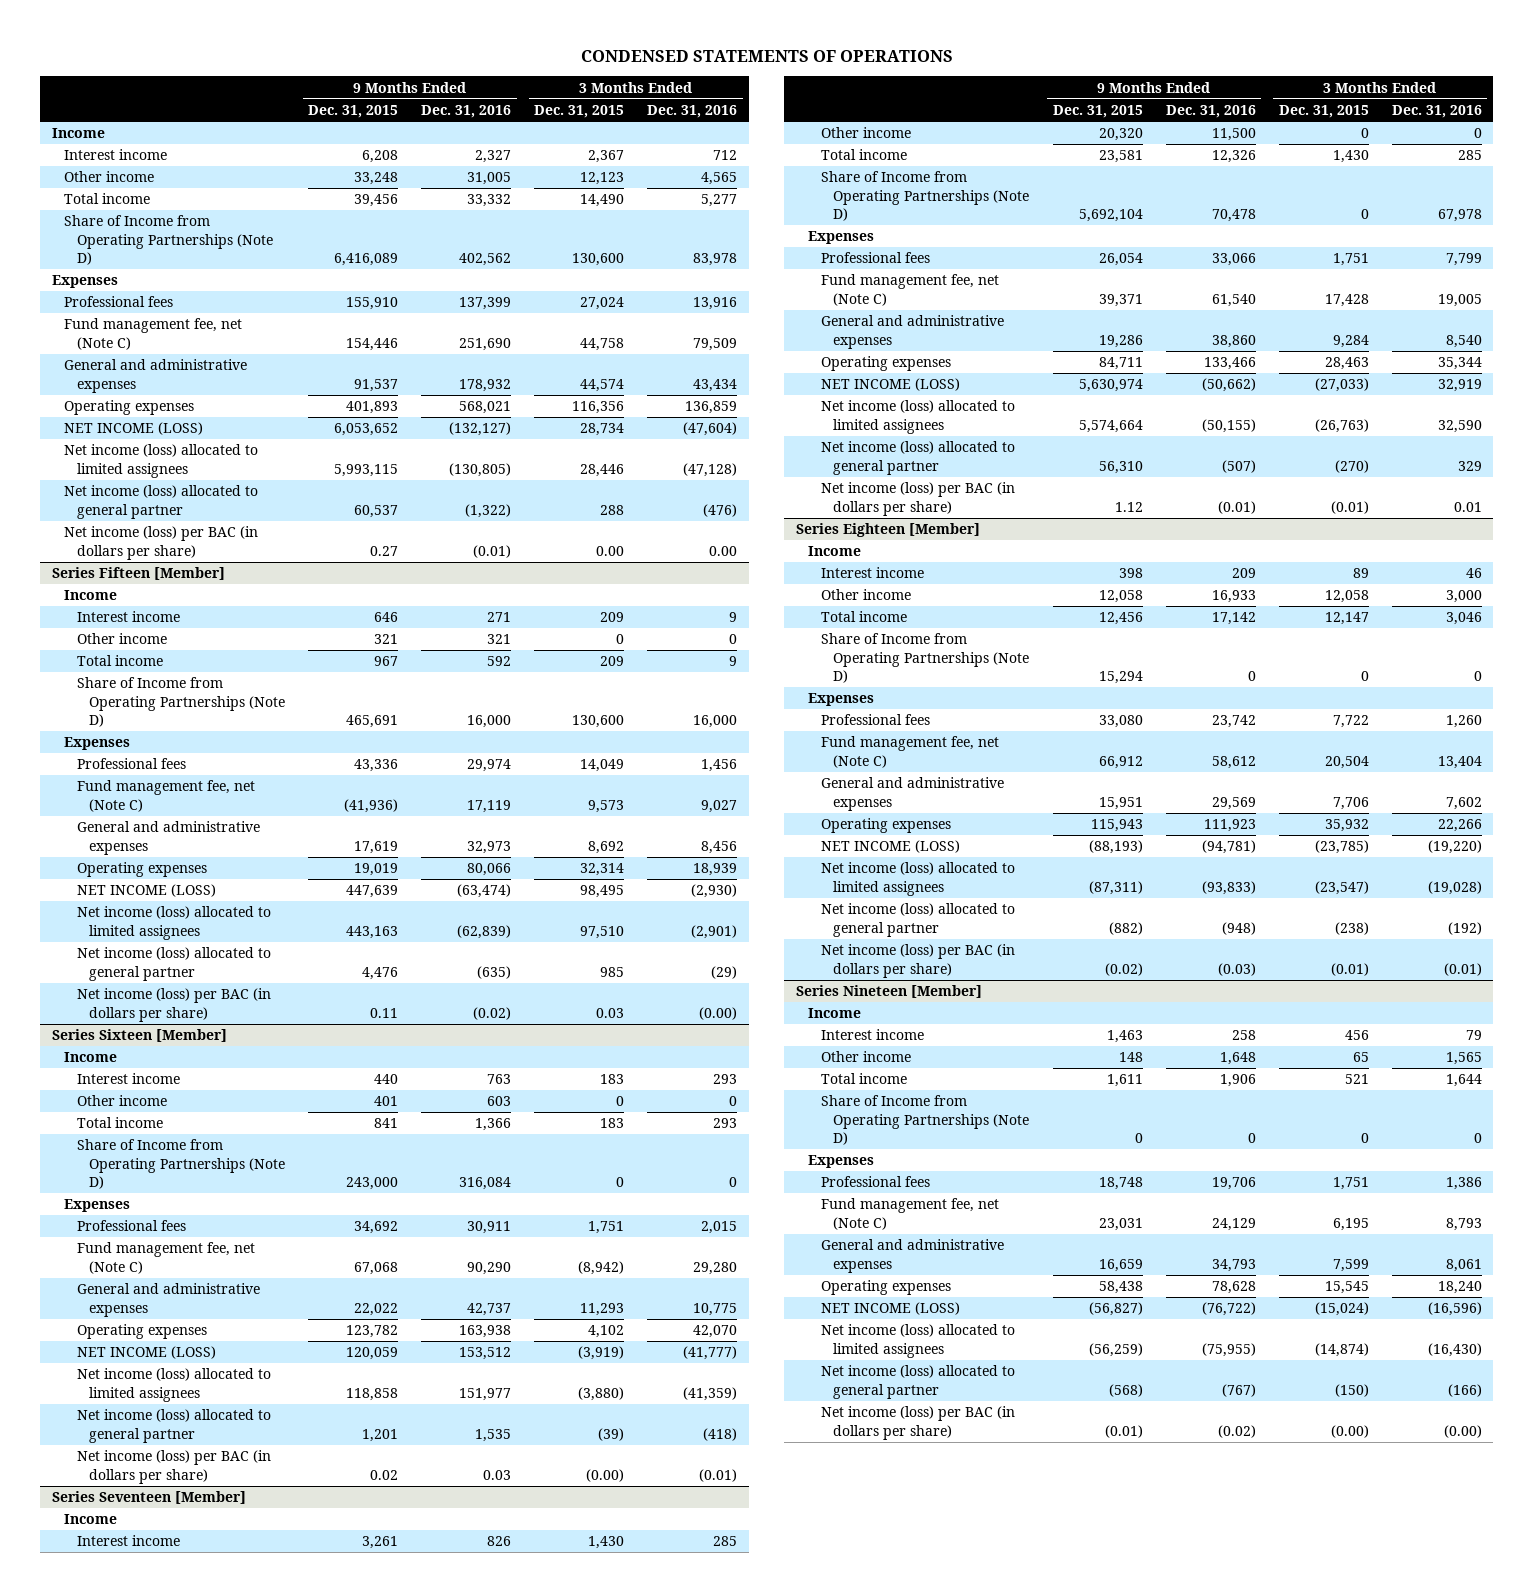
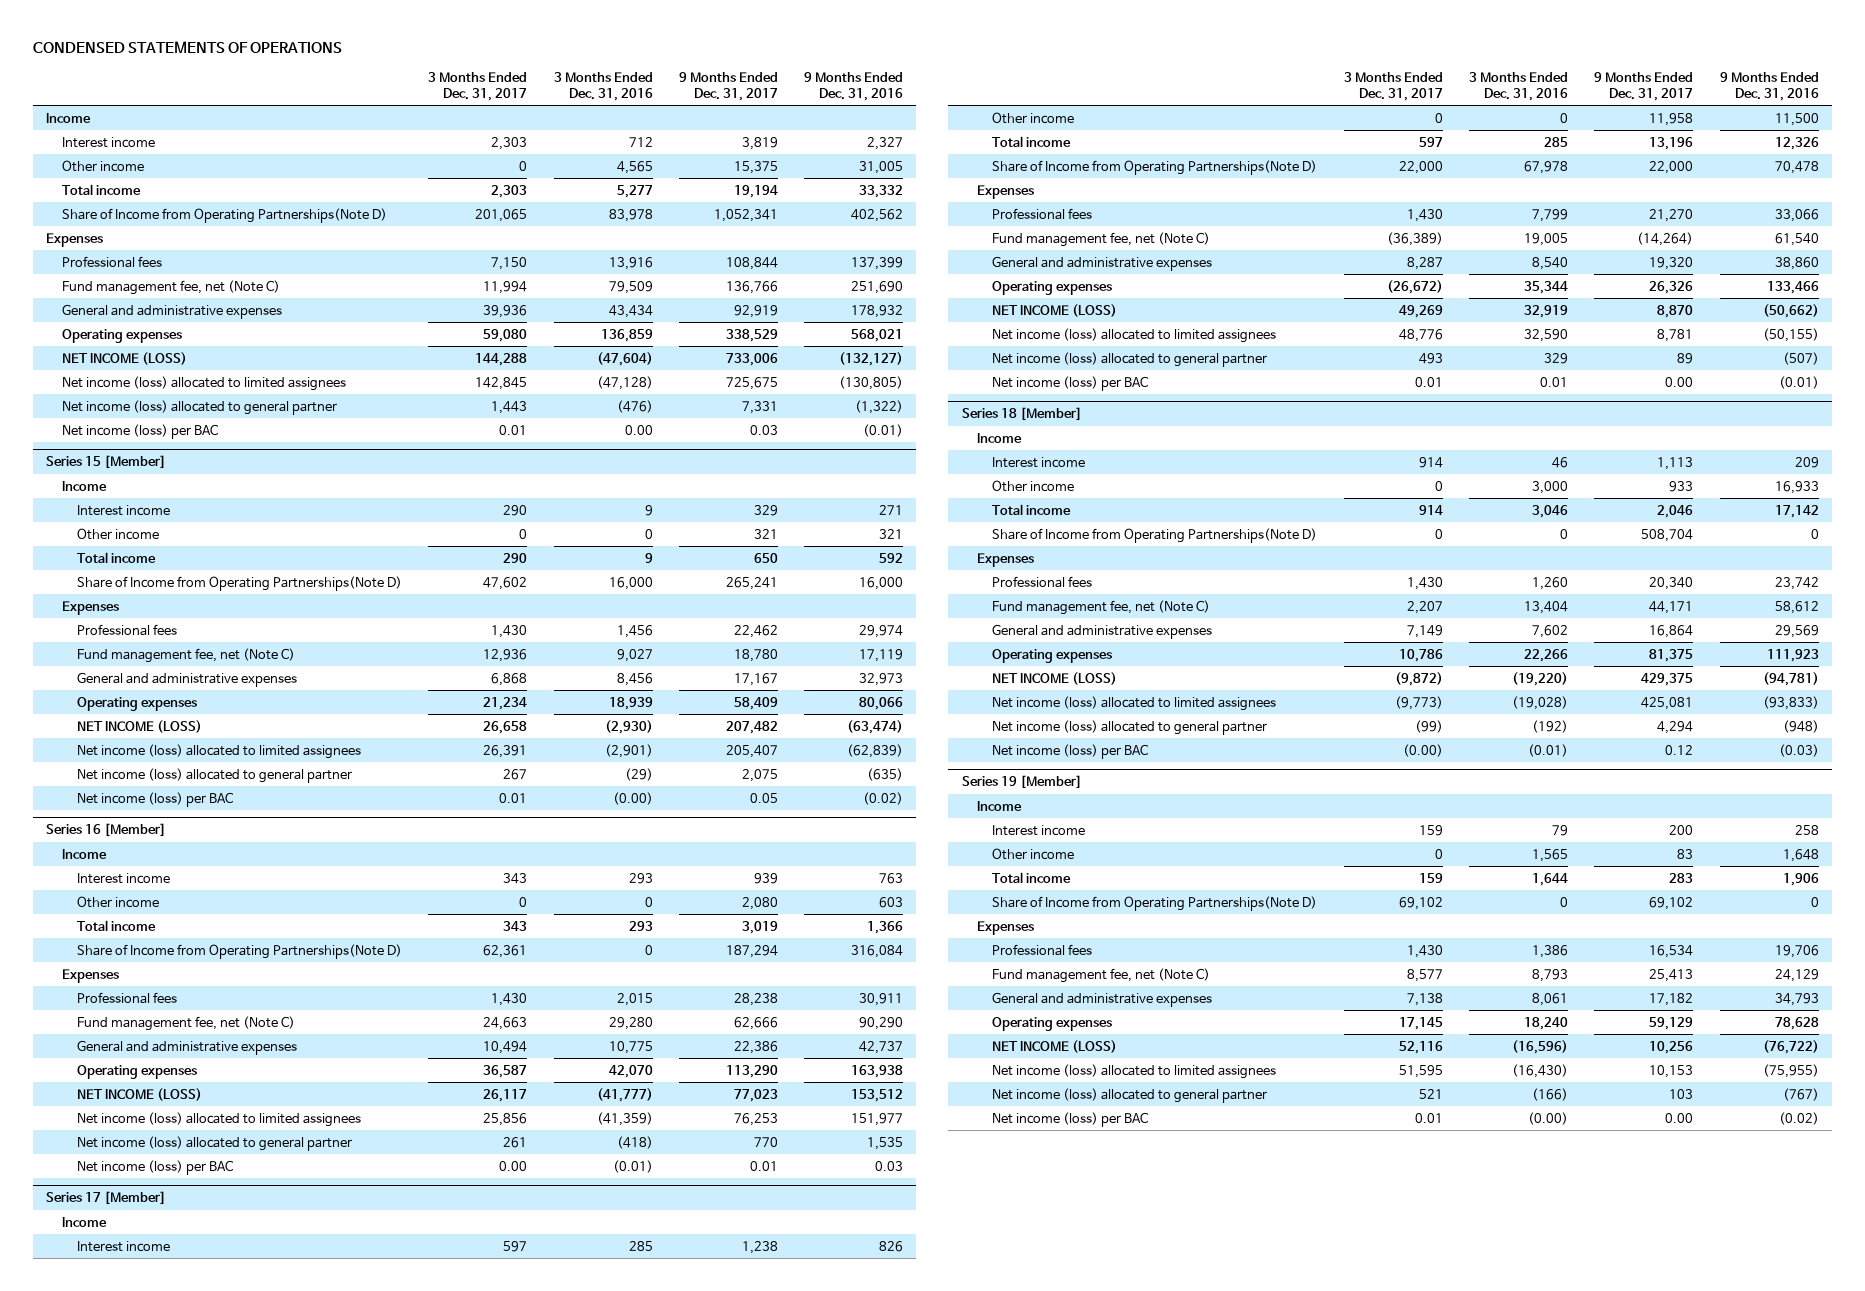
- | 9 Months Ended Dec. 31, 2015 | 9 Months Ended Dec. 31, 2016 | 3 Months Ended Dec. 31, 2015 | 3 Months Ended Dec. 31, 2016
+ | 3 Months Ended Dec. 31, 2017 | 3 Months Ended Dec. 31, 2016 | 9 Months Ended Dec. 31, 2017 | 9 Months Ended Dec. 31, 2016
- Share of Income from Operating Partnerships (Note D) | 6,416,089 | 402,562 | 130,600 | 83,978
+ Share of Income from Operating Partnerships(Note D) | 201,065 | 83,978 | 1,052,341 | 402,562
- Net income (loss) per BAC (in dollars per share) | 0.27 | (0.01) | 0.00 | 0.00
- Series Fifteen [Member]
+ Net income (loss) per BAC | 0.01 | 0.00 | 0.03 | (0.01)
+ Series 15 [Member]
- Share of Income from Operating Partnerships (Note D) | 465,691 | 16,000 | 130,600 | 16,000
+ Share of Income from Operating Partnerships(Note D) | 47,602 | 16,000 | 265,241 | 16,000
- Net income (loss) per BAC (in dollars per share) | 0.11 | (0.02) | 0.03 | (0.00)
- Series Sixteen [Member]
+ Net income (loss) per BAC | 0.01 | (0.00) | 0.05 | (0.02)
+ Series 16 [Member]
- Share of Income from Operating Partnerships (Note D) | 243,000 | 316,084 | 0 | 0
+ Share of Income from Operating Partnerships(Note D) | 62,361 | 0 | 187,294 | 316,084
- Net income (loss) per BAC (in dollars per share) | 0.02 | 0.03 | (0.00) | (0.01)
- Series Seventeen [Member]
+ Net income (loss) per BAC | 0.00 | (0.01) | 0.01 | 0.03
+ Series 17 [Member]
- Share of Income from Operating Partnerships (Note D) | 5,692,104 | 70,478 | 0 | 67,978
+ Share of Income from Operating Partnerships(Note D) | 22,000 | 67,978 | 22,000 | 70,478
- Net income (loss) per BAC (in dollars per share) | 1.12 | (0.01) | (0.01) | 0.01
- Series Eighteen [Member]
+ Net income (loss) per BAC | 0.01 | 0.01 | 0.00 | (0.01)
+ Series 18 [Member]
- Share of Income from Operating Partnerships (Note D) | 15,294 | 0 | 0 | 0
+ Share of Income from Operating Partnerships(Note D) | 0 | 0 | 508,704 | 0
- Net income (loss) per BAC (in dollars per share) | (0.02) | (0.03) | (0.01) | (0.01)
- Series Nineteen [Member]
+ Net income (loss) per BAC | (0.00) | (0.01) | 0.12 | (0.03)
+ Series 19 [Member]
- Share of Income from Operating Partnerships (Note D) | 0 | 0 | 0 | 0
+ Share of Income from Operating Partnerships(Note D) | 69,102 | 0 | 69,102 | 0
- Net income (loss) per BAC (in dollars per share) | (0.01) | (0.02) | (0.00) | (0.00)
+ Net income (loss) per BAC | 0.01 | (0.00) | 0.00 | (0.02)

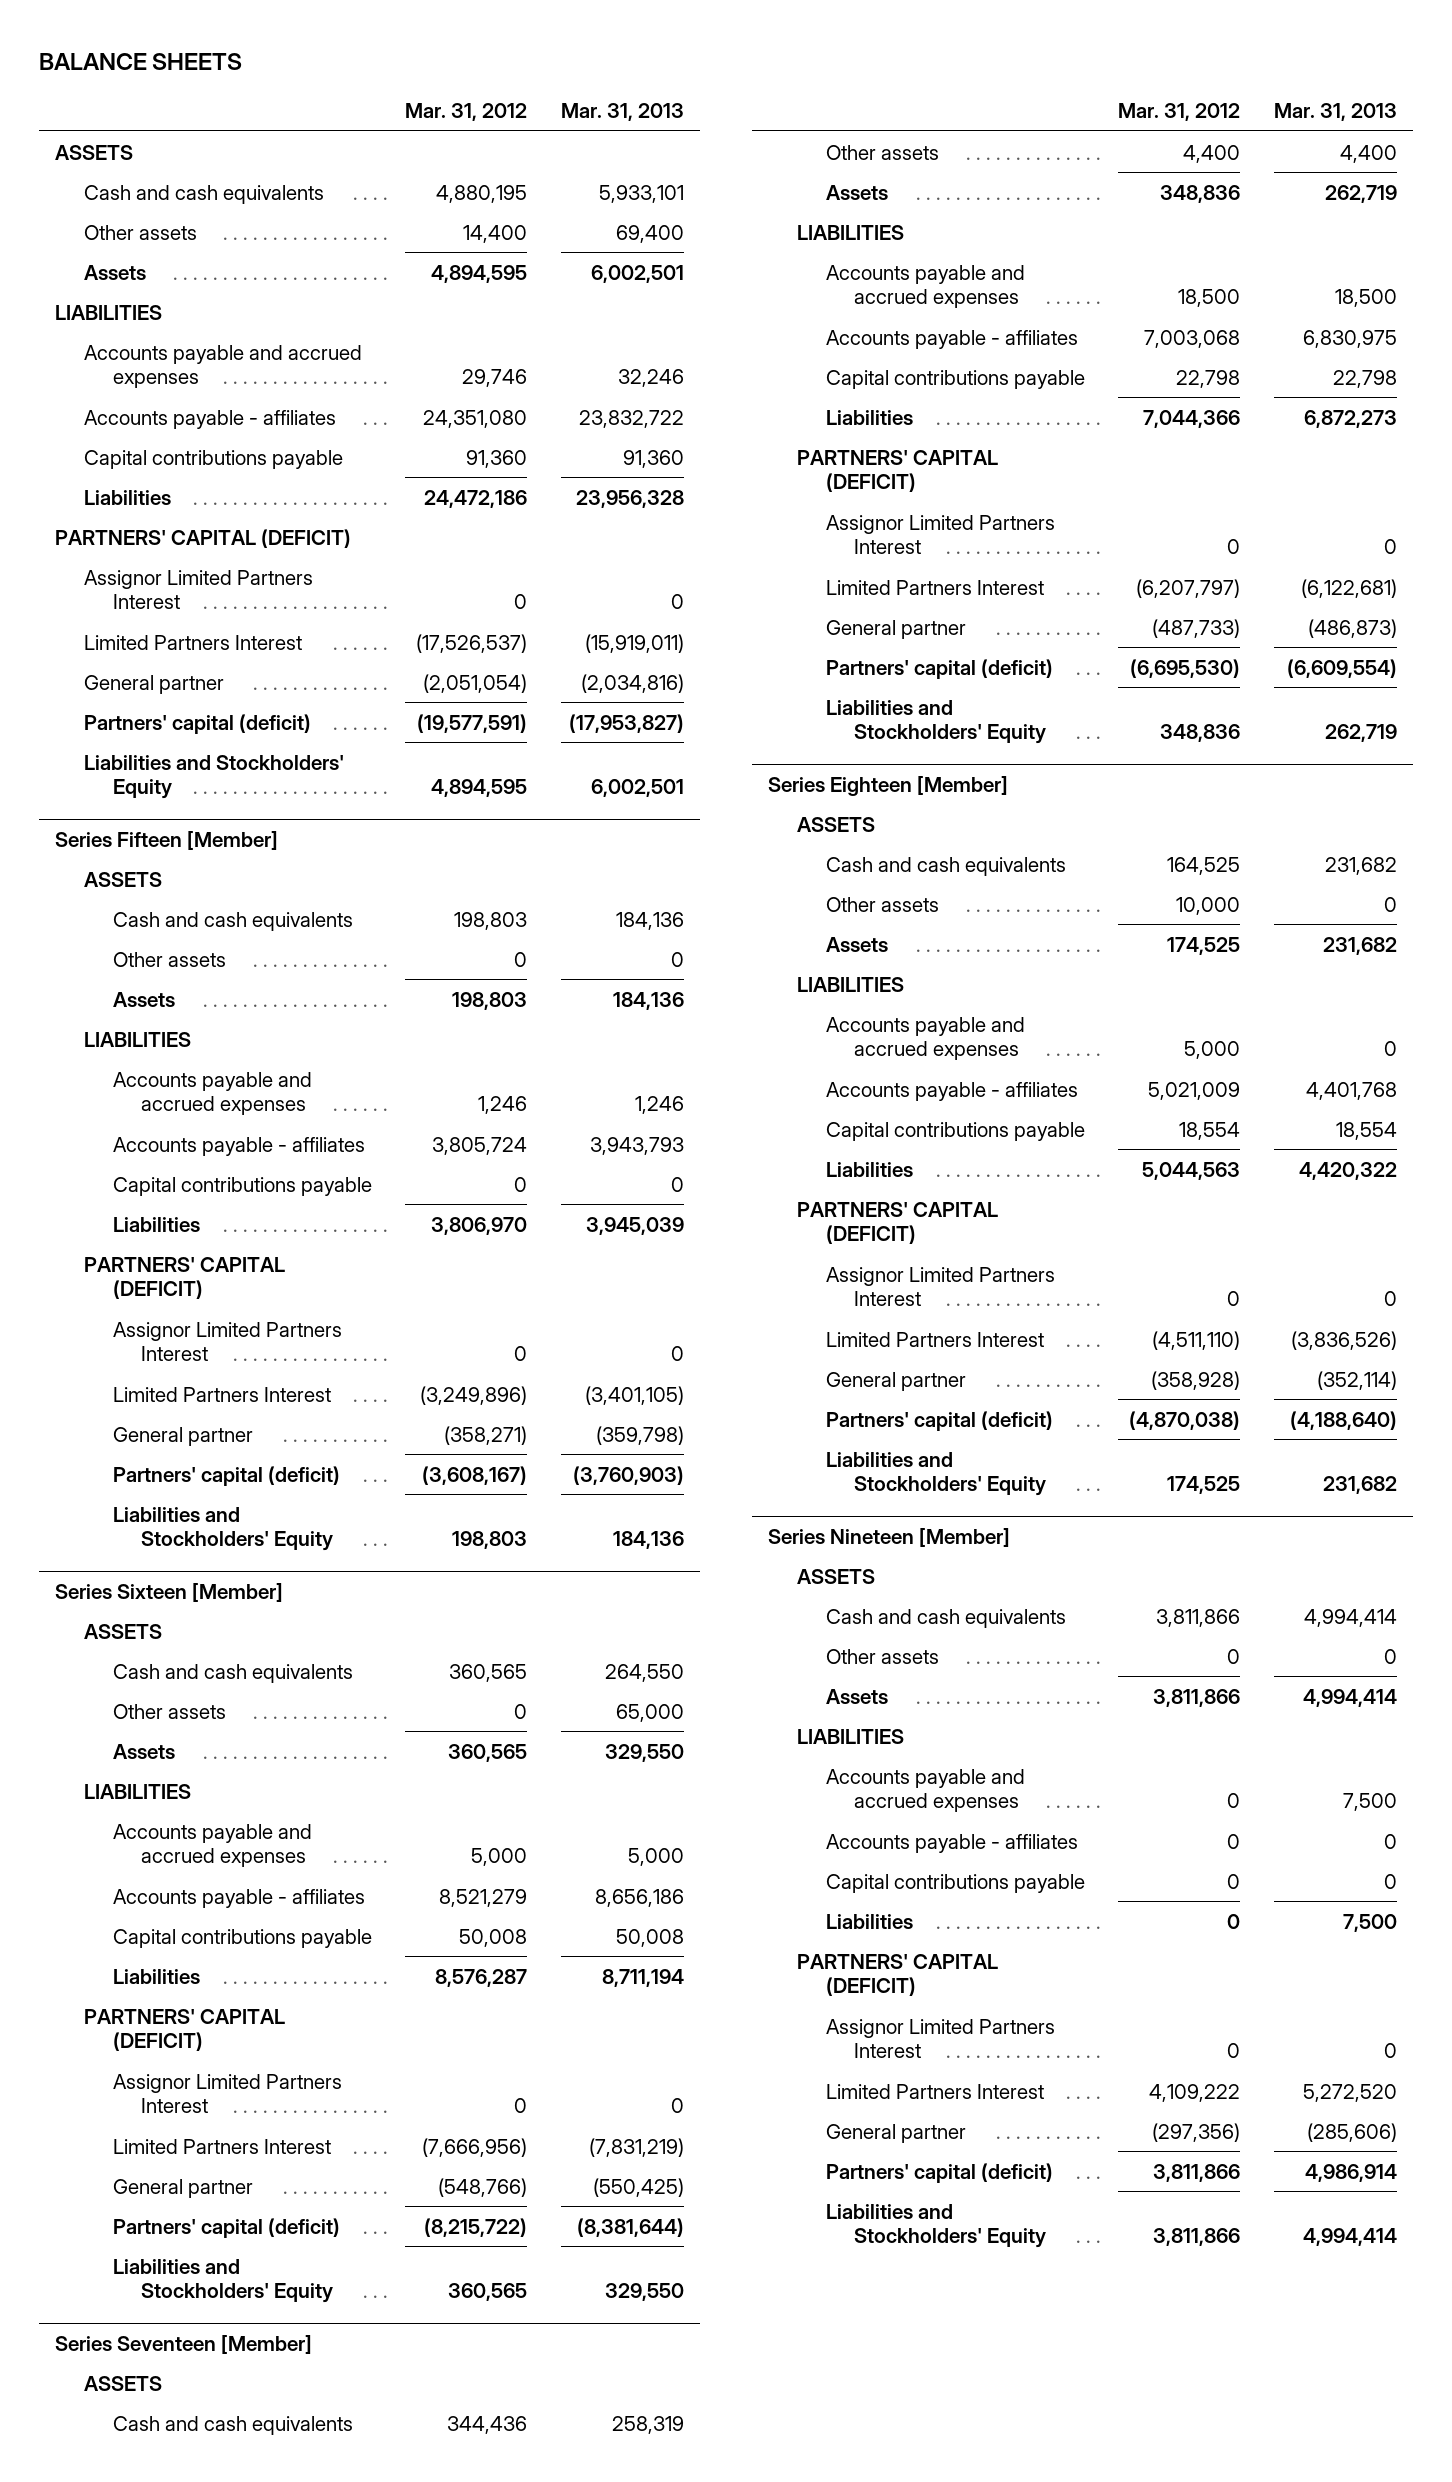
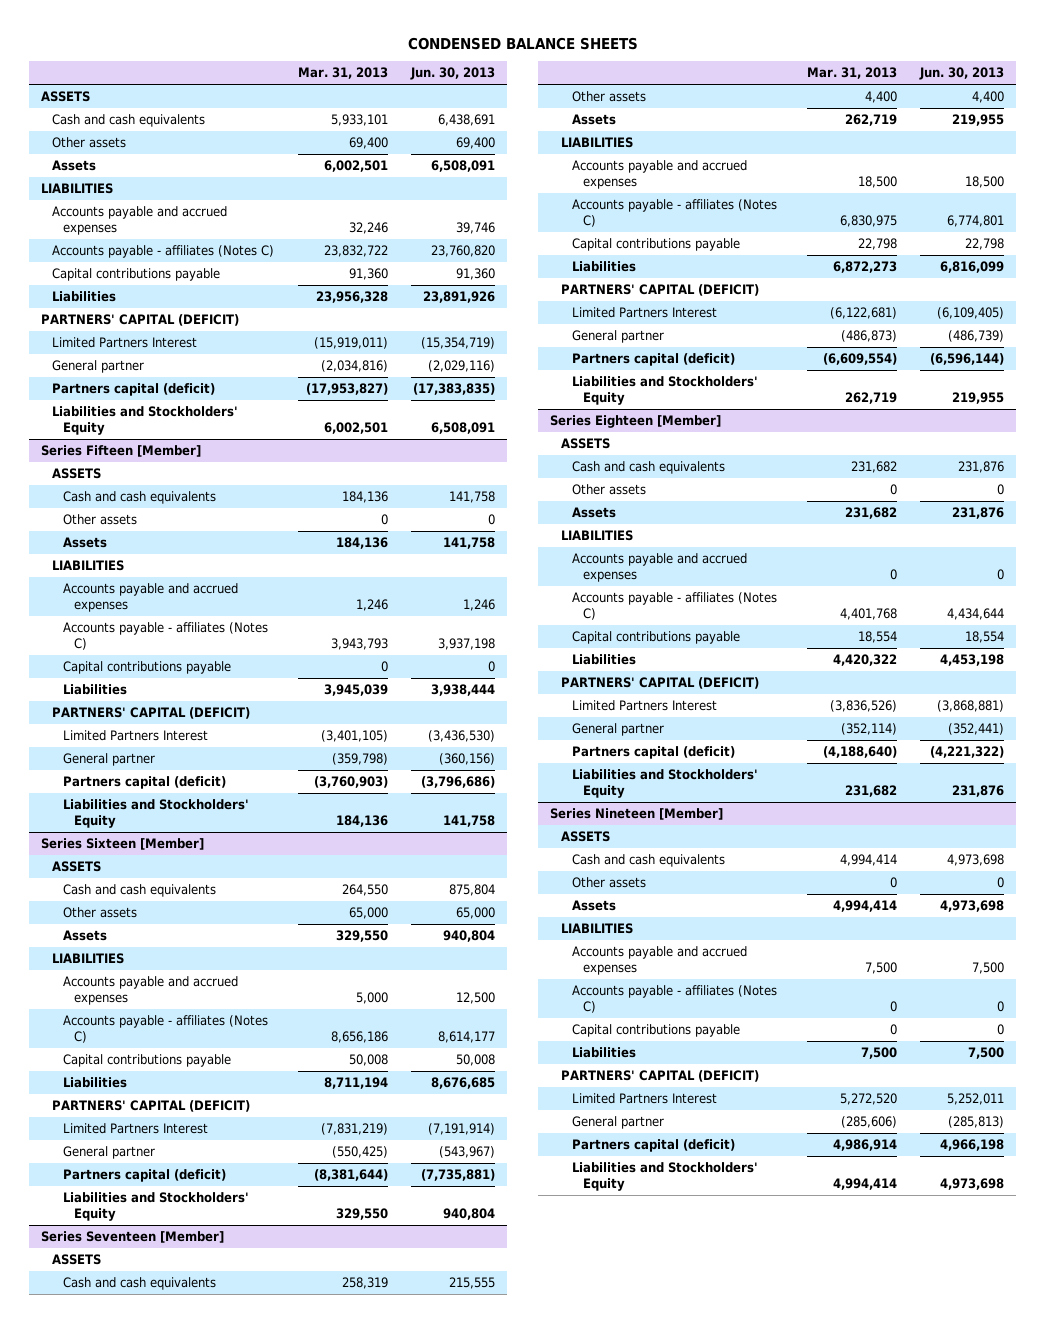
- BALANCE SHEETS
+ CONDENSED BALANCE SHEETS
- | Mar. 31, 2012 | Mar. 31, 2013
+ | Mar. 31, 2013 | Jun. 30, 2013
- Accounts payable - affiliates | 24,351,080 | 23,832,722
+ Accounts payable - affiliates (Notes C) | 23,832,722 | 23,760,820
- Assignor Limited Partners Interest | 0 | 0
- Partners' capital (deficit) | (19,577,591) | (17,953,827)
+ Partners capital (deficit) | (17,953,827) | (17,383,835)
@ Series Fifteen [Member]
- Accounts payable - affiliates | 3,805,724 | 3,943,793
+ Accounts payable - affiliates (Notes C) | 3,943,793 | 3,937,198
- Assignor Limited Partners Interest | 0 | 0
- Partners' capital (deficit) | (3,608,167) | (3,760,903)
+ Partners capital (deficit) | (3,760,903) | (3,796,686)
@ Series Sixteen [Member]
- Accounts payable - affiliates | 8,521,279 | 8,656,186
+ Accounts payable - affiliates (Notes C) | 8,656,186 | 8,614,177
- Assignor Limited Partners Interest | 0 | 0
- Partners' capital (deficit) | (8,215,722) | (8,381,644)
+ Partners capital (deficit) | (8,381,644) | (7,735,881)
@ Series Seventeen [Member]
- Accounts payable - affiliates | 7,003,068 | 6,830,975
+ Accounts payable - affiliates (Notes C) | 6,830,975 | 6,774,801
- Assignor Limited Partners Interest | 0 | 0
- Partners' capital (deficit) | (6,695,530) | (6,609,554)
+ Partners capital (deficit) | (6,609,554) | (6,596,144)
@ Series Eighteen [Member]
- Accounts payable - affiliates | 5,021,009 | 4,401,768
+ Accounts payable - affiliates (Notes C) | 4,401,768 | 4,434,644
- Assignor Limited Partners Interest | 0 | 0
- Partners' capital (deficit) | (4,870,038) | (4,188,640)
+ Partners capital (deficit) | (4,188,640) | (4,221,322)
@ Series Nineteen [Member]
- Accounts payable - affiliates | 0 | 0
+ Accounts payable - affiliates (Notes C) | 0 | 0
- Assignor Limited Partners Interest | 0 | 0
- Partners' capital (deficit) | 3,811,866 | 4,986,914
+ Partners capital (deficit) | 4,986,914 | 4,966,198

